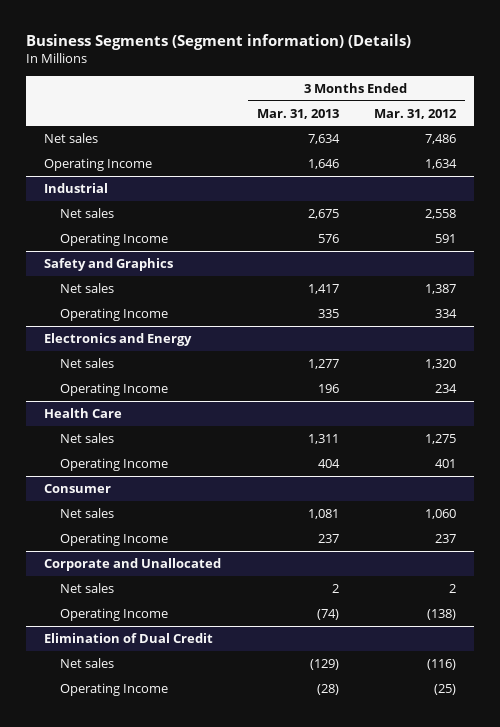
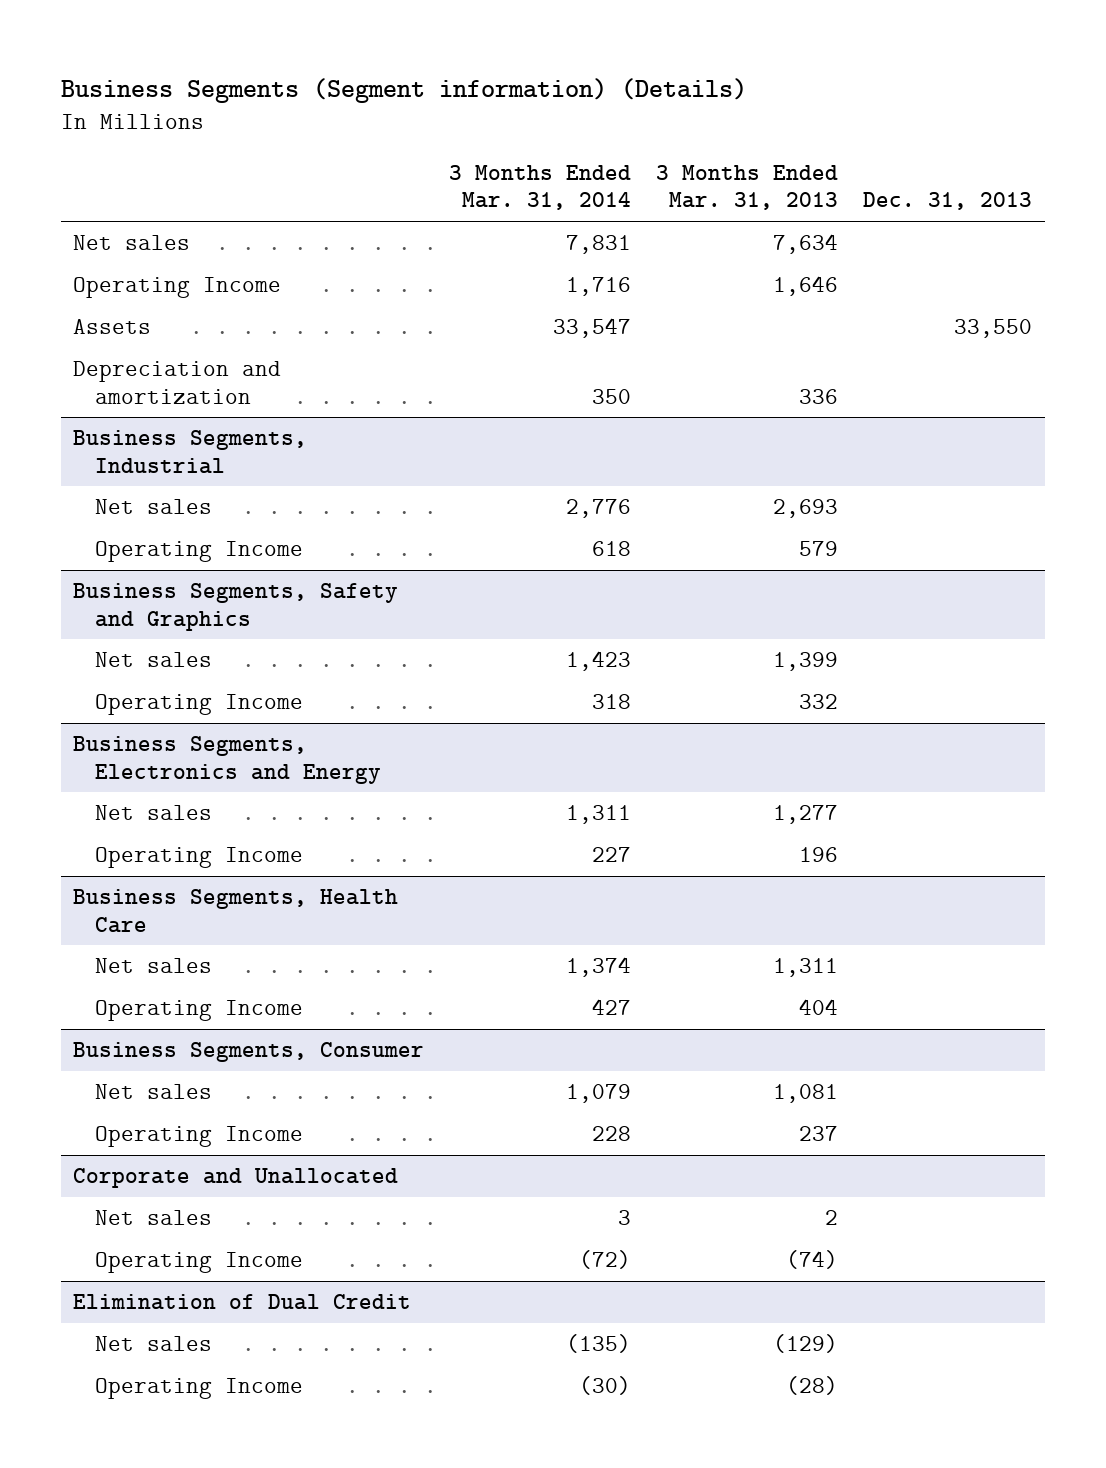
- | 3 Months Ended Mar. 31, 2013 | 3 Months Ended Mar. 31, 2012
+ | 3 Months Ended Mar. 31, 2014 | 3 Months Ended Mar. 31, 2013 | Dec. 31, 2013
- Industrial
- Net sales | 2,675 | 2,558
- Operating Income | 576 | 591
- Safety and Graphics
- Net sales | 1,417 | 1,387
- Operating Income | 335 | 334
- Electronics and Energy
+ Assets | 33,547 | | 33,550
+ Depreciation and amortization | 350 | 336 |
+ Business Segments, Industrial
+ Net sales | 2,776 | 2,693 |
+ Operating Income | 618 | 579 |
+ Business Segments, Safety and Graphics
+ Net sales | 1,423 | 1,399 |
+ Operating Income | 318 | 332 |
+ Business Segments, Electronics and Energy
- Health Care
+ Business Segments, Health Care
- Consumer
+ Business Segments, Consumer

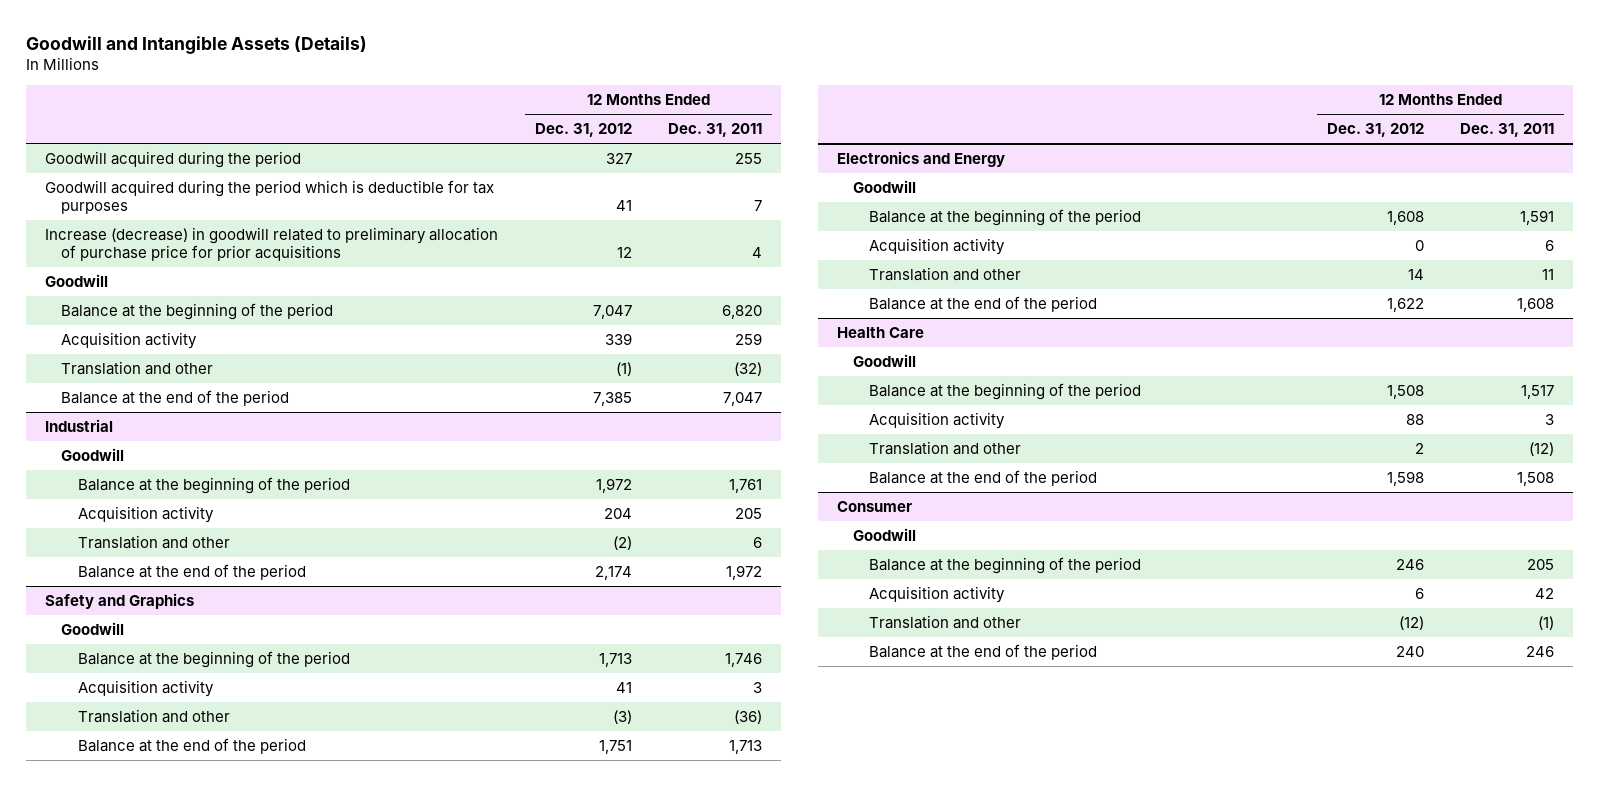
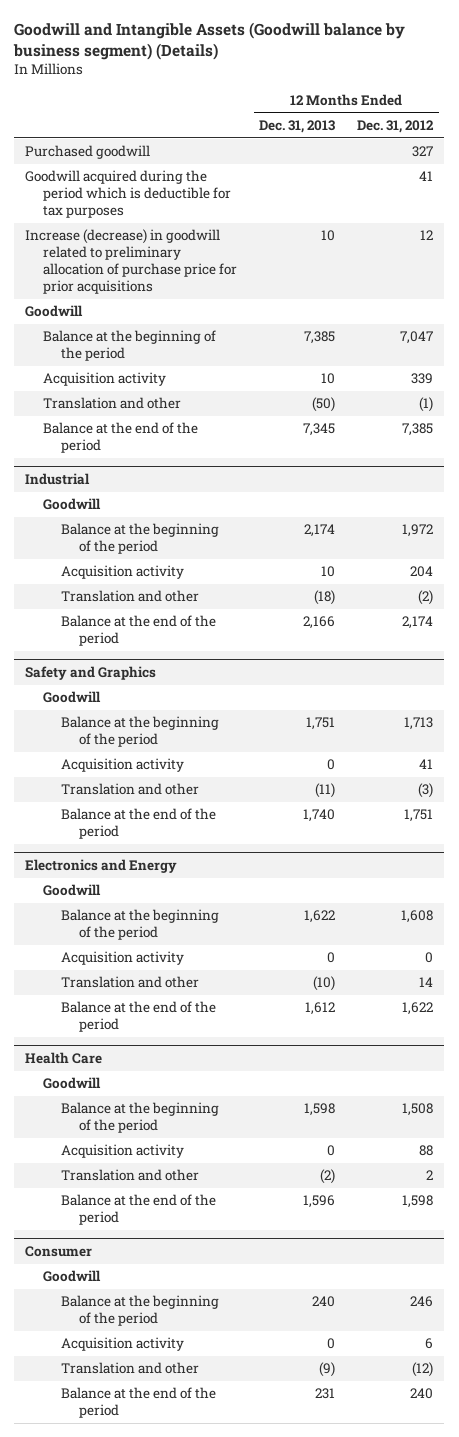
- Goodwill and Intangible Assets (Details)
+ Goodwill and Intangible Assets (Goodwill balance by business segment) (Details)
- | 12 Months Ended Dec. 31, 2012 | 12 Months Ended Dec. 31, 2011
+ | 12 Months Ended Dec. 31, 2013 | 12 Months Ended Dec. 31, 2012
- Goodwill acquired during the period | 327 | 255
+ Purchased goodwill | | 327

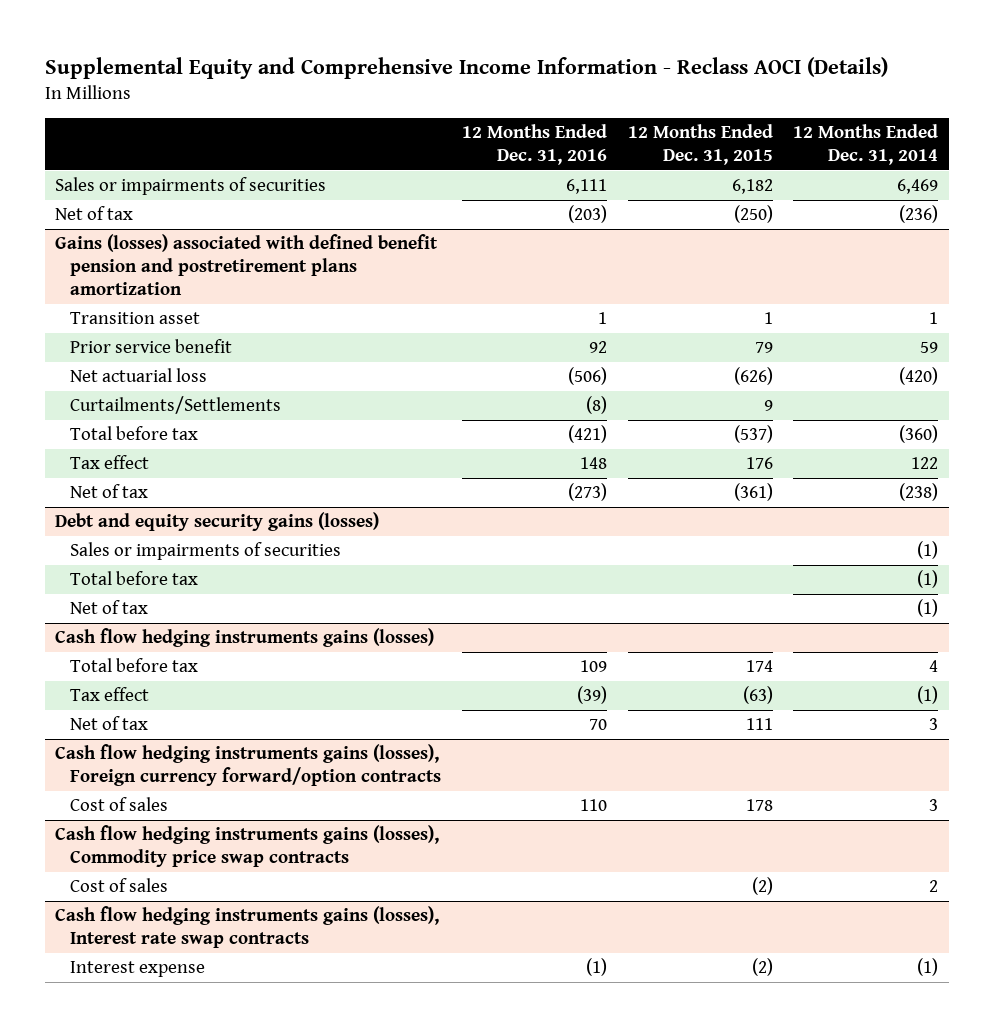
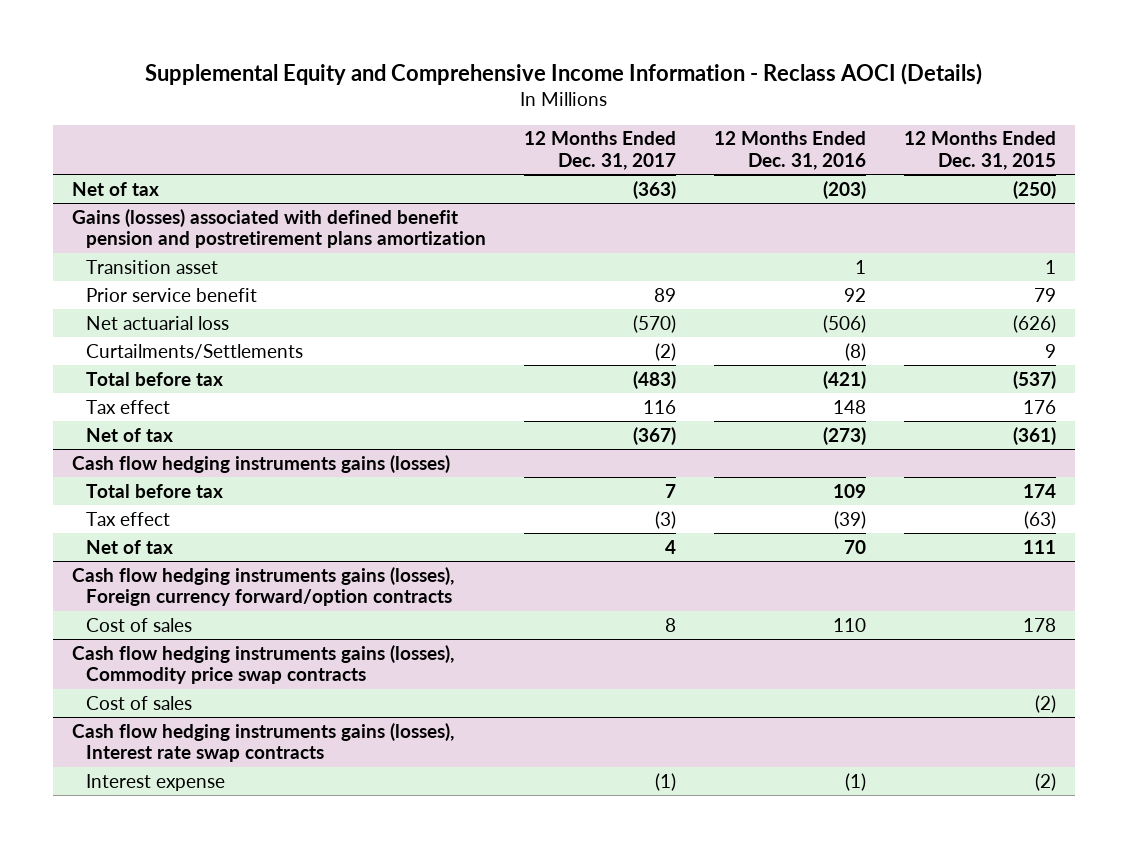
- | 12 Months Ended Dec. 31, 2016 | 12 Months Ended Dec. 31, 2015 | 12 Months Ended Dec. 31, 2014
+ | 12 Months Ended Dec. 31, 2017 | 12 Months Ended Dec. 31, 2016 | 12 Months Ended Dec. 31, 2015
- Sales or impairments of securities | 6,111 | 6,182 | 6,469
- Debt and equity security gains (losses)
- Sales or impairments of securities | | | (1)
- Total before tax | | | (1)
- Net of tax | | | (1)

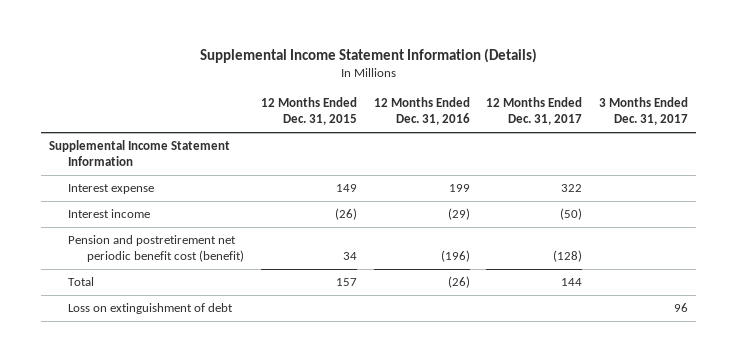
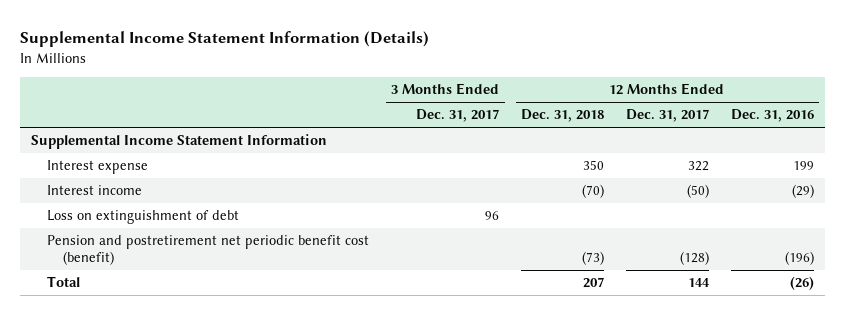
- | 12 Months Ended Dec. 31, 2015 | 12 Months Ended Dec. 31, 2016 | 12 Months Ended Dec. 31, 2017 | 3 Months Ended Dec. 31, 2017
+ | 3 Months Ended Dec. 31, 2017 | 12 Months Ended Dec. 31, 2018 | 12 Months Ended Dec. 31, 2017 | 12 Months Ended Dec. 31, 2016
moved up: Loss on extinguishment of debt | 96 | | |

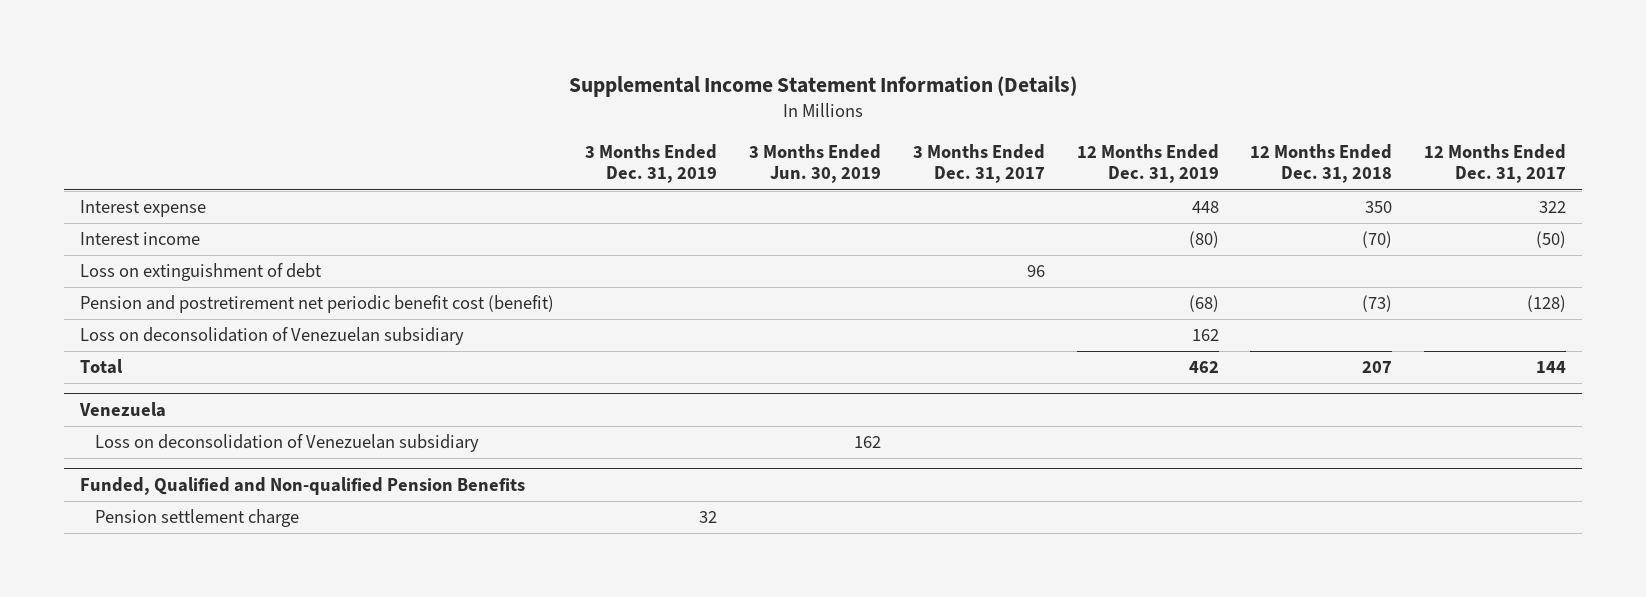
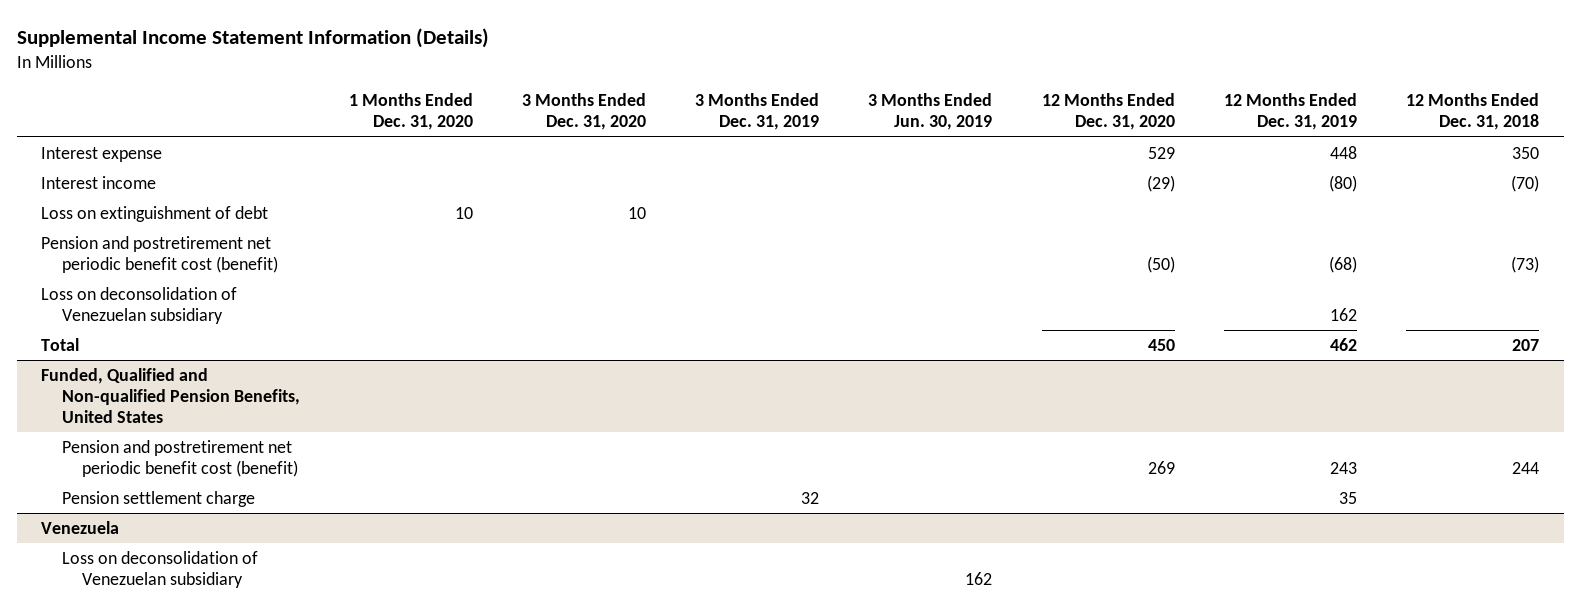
- | 3 Months Ended Dec. 31, 2019 | 3 Months Ended Jun. 30, 2019 | 3 Months Ended Dec. 31, 2017 | 12 Months Ended Dec. 31, 2019 | 12 Months Ended Dec. 31, 2018 | 12 Months Ended Dec. 31, 2017
+ | 1 Months Ended Dec. 31, 2020 | 3 Months Ended Dec. 31, 2020 | 3 Months Ended Dec. 31, 2019 | 3 Months Ended Jun. 30, 2019 | 12 Months Ended Dec. 31, 2020 | 12 Months Ended Dec. 31, 2019 | 12 Months Ended Dec. 31, 2018
+ Funded, Qualified and Non-qualified Pension Benefits, United States
+ Pension and postretirement net periodic benefit cost (benefit) | | | | | 269 | 243 | 244
+ Pension settlement charge | | | 32 | | | 35 |
- Funded, Qualified and Non-qualified Pension Benefits
- Pension settlement charge | 32 | | | | |

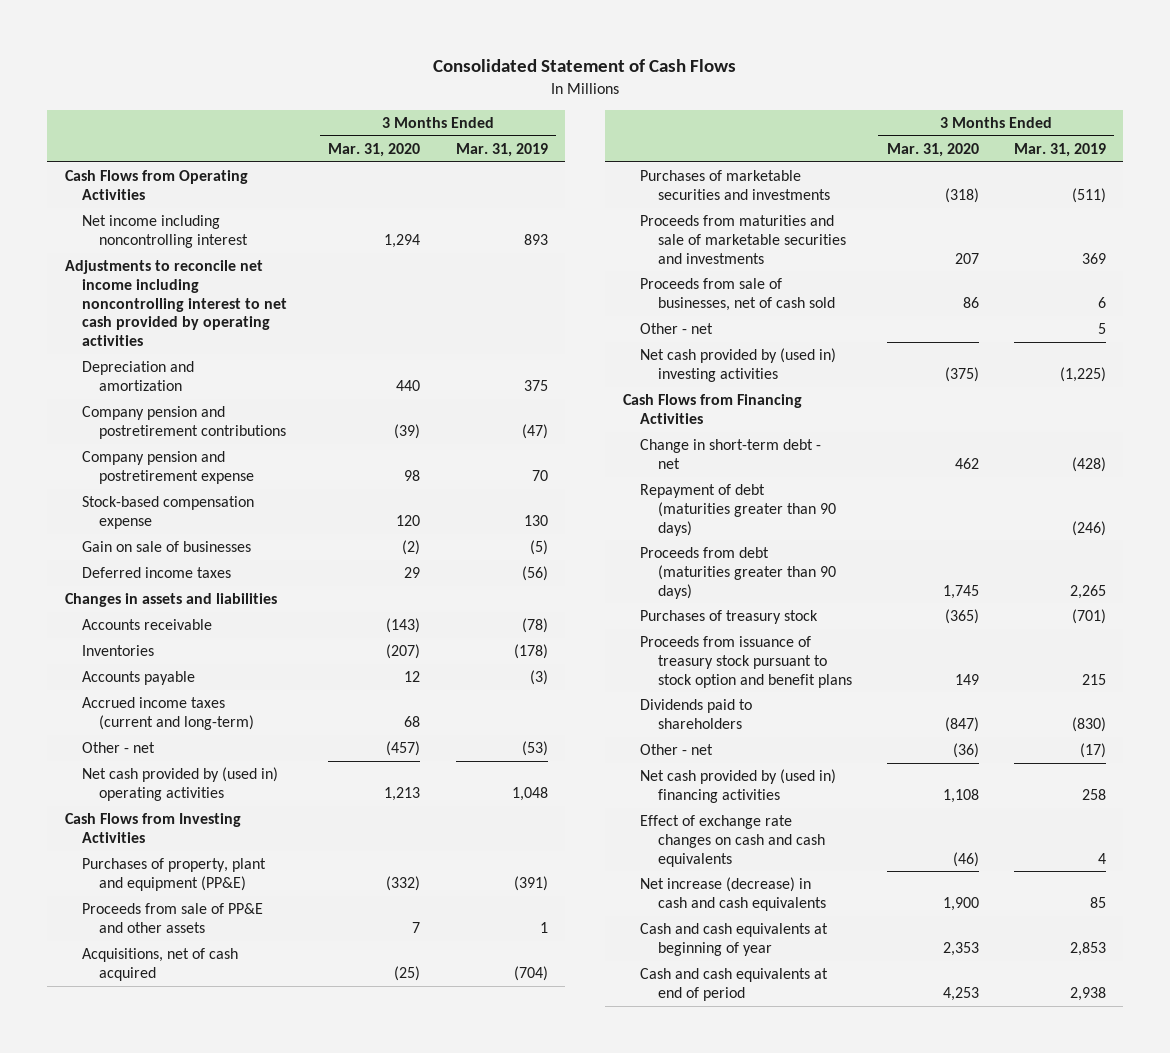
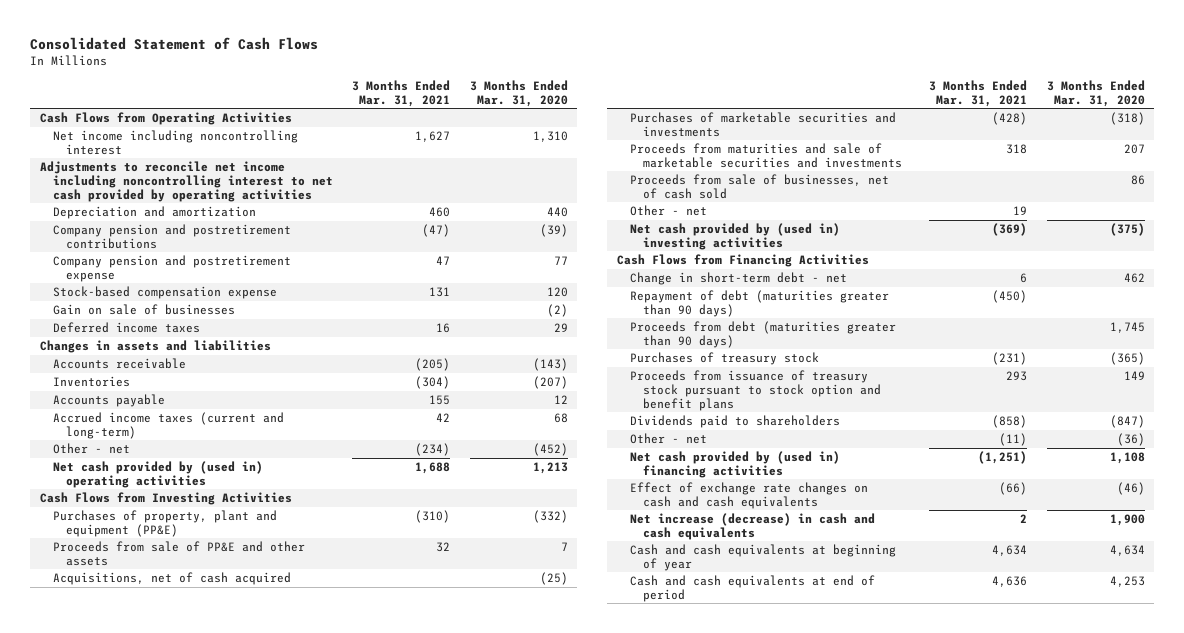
- | 3 Months Ended Mar. 31, 2020 | 3 Months Ended Mar. 31, 2019
+ | 3 Months Ended Mar. 31, 2021 | 3 Months Ended Mar. 31, 2020
- Net income including noncontrolling interest | 1,294 | 893
+ Net income including noncontrolling interest | 1,627 | 1,310
- Company pension and postretirement expense | 98 | 70
+ Company pension and postretirement expense | 47 | 77
- Other - net | (457) | (53)
+ Other - net | (234) | (452)
- Cash and cash equivalents at beginning of year | 2,353 | 2,853
+ Cash and cash equivalents at beginning of year | 4,634 | 4,634

